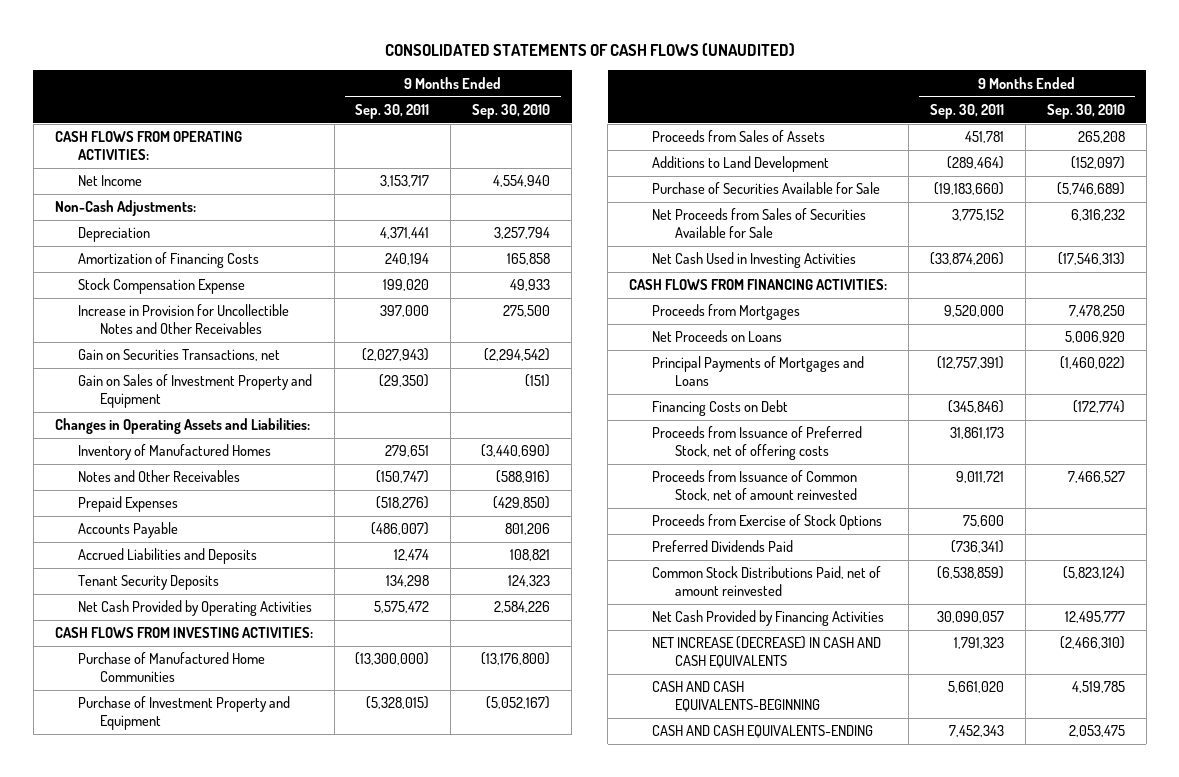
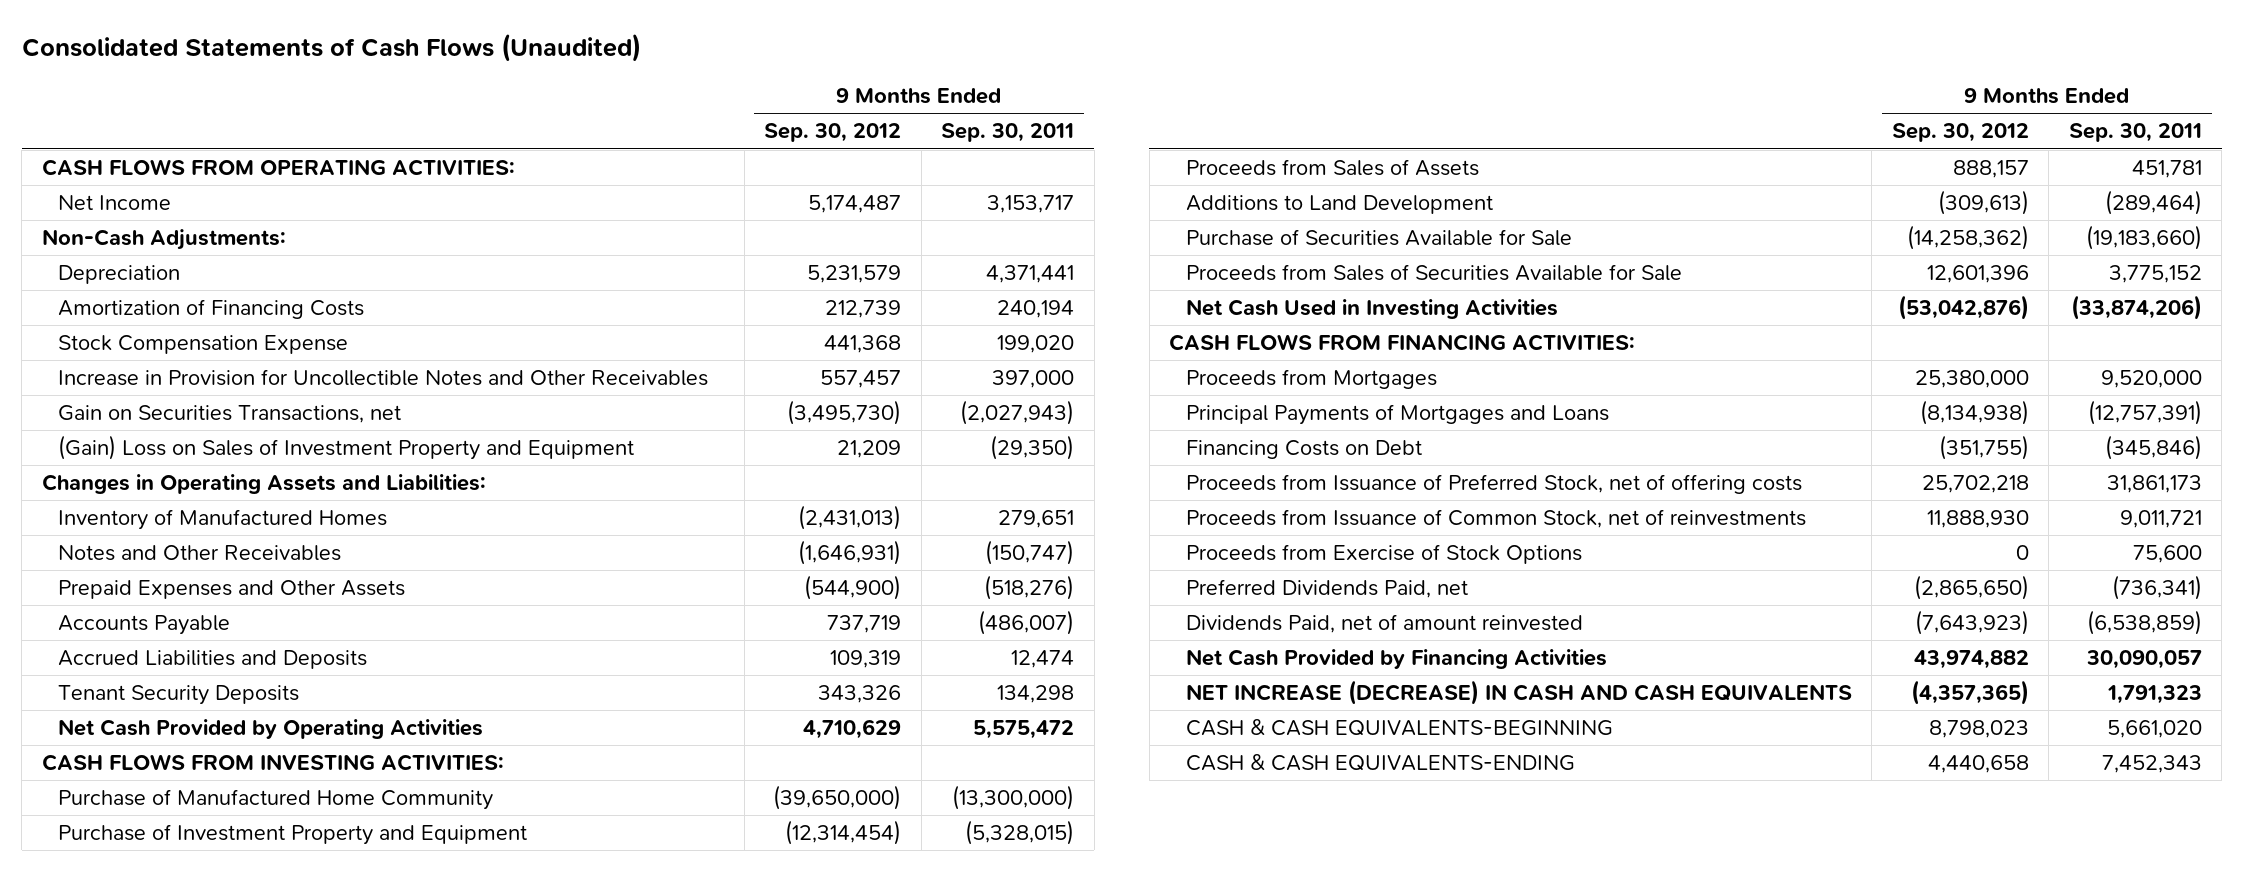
- CONSOLIDATED STATEMENTS OF CASH FLOWS (UNAUDITED)
+ Consolidated Statements of Cash Flows (Unaudited)
- | 9 Months Ended Sep. 30, 2011 | 9 Months Ended Sep. 30, 2010
+ | 9 Months Ended Sep. 30, 2012 | 9 Months Ended Sep. 30, 2011
- Gain on Sales of Investment Property and Equipment | (29,350) | (151)
+ (Gain) Loss on Sales of Investment Property and Equipment | 21,209 | (29,350)
- Prepaid Expenses | (518,276) | (429,850)
+ Prepaid Expenses and Other Assets | (544,900) | (518,276)
- Purchase of Manufactured Home Communities | (13,300,000) | (13,176,800)
+ Purchase of Manufactured Home Community | (39,650,000) | (13,300,000)
- Net Proceeds from Sales of Securities Available for Sale | 3,775,152 | 6,316,232
+ Proceeds from Sales of Securities Available for Sale | 12,601,396 | 3,775,152
- Net Proceeds on Loans | | 5,006,920
- Proceeds from Issuance of Common Stock, net of amount reinvested | 9,011,721 | 7,466,527
+ Proceeds from Issuance of Common Stock, net of reinvestments | 11,888,930 | 9,011,721
- Preferred Dividends Paid | (736,341) |
- Common Stock Distributions Paid, net of amount reinvested | (6,538,859) | (5,823,124)
+ Preferred Dividends Paid, net | (2,865,650) | (736,341)
+ Dividends Paid, net of amount reinvested | (7,643,923) | (6,538,859)
- CASH AND CASH EQUIVALENTS-BEGINNING | 5,661,020 | 4,519,785
- CASH AND CASH EQUIVALENTS-ENDING | 7,452,343 | 2,053,475
+ CASH & CASH EQUIVALENTS-BEGINNING | 8,798,023 | 5,661,020
+ CASH & CASH EQUIVALENTS-ENDING | 4,440,658 | 7,452,343

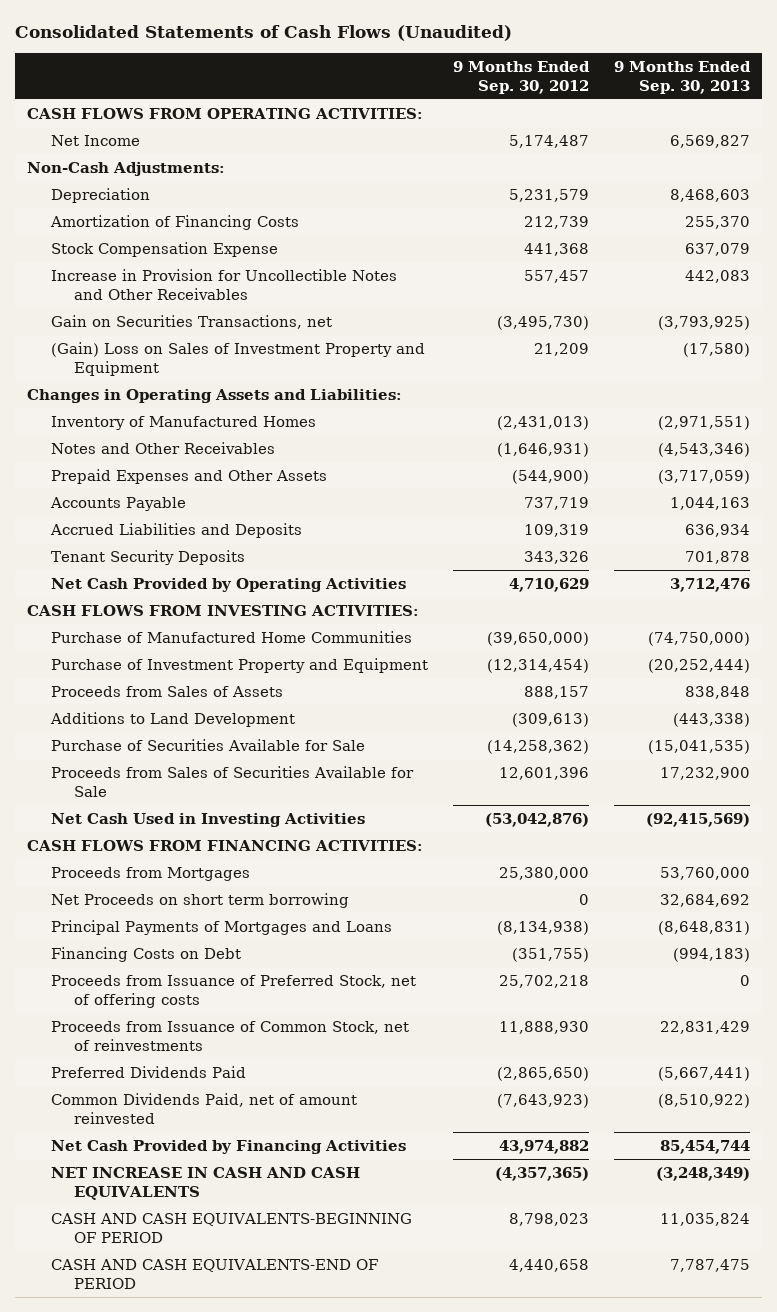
- | 9 Months Ended Sep. 30, 2012 | 9 Months Ended Sep. 30, 2011
+ | 9 Months Ended Sep. 30, 2012 | 9 Months Ended Sep. 30, 2013
- Purchase of Manufactured Home Community | (39,650,000) | (13,300,000)
+ Purchase of Manufactured Home Communities | (39,650,000) | (74,750,000)
+ Net Proceeds on short term borrowing | 0 | 32,684,692
- Proceeds from Exercise of Stock Options | 0 | 75,600
- Preferred Dividends Paid, net | (2,865,650) | (736,341)
- Dividends Paid, net of amount reinvested | (7,643,923) | (6,538,859)
+ Preferred Dividends Paid | (2,865,650) | (5,667,441)
+ Common Dividends Paid, net of amount reinvested | (7,643,923) | (8,510,922)
- NET INCREASE (DECREASE) IN CASH AND CASH EQUIVALENTS | (4,357,365) | 1,791,323
- CASH & CASH EQUIVALENTS-BEGINNING | 8,798,023 | 5,661,020
- CASH & CASH EQUIVALENTS-ENDING | 4,440,658 | 7,452,343
+ NET INCREASE IN CASH AND CASH EQUIVALENTS | (4,357,365) | (3,248,349)
+ CASH AND CASH EQUIVALENTS-BEGINNING OF PERIOD | 8,798,023 | 11,035,824
+ CASH AND CASH EQUIVALENTS-END OF PERIOD | 4,440,658 | 7,787,475

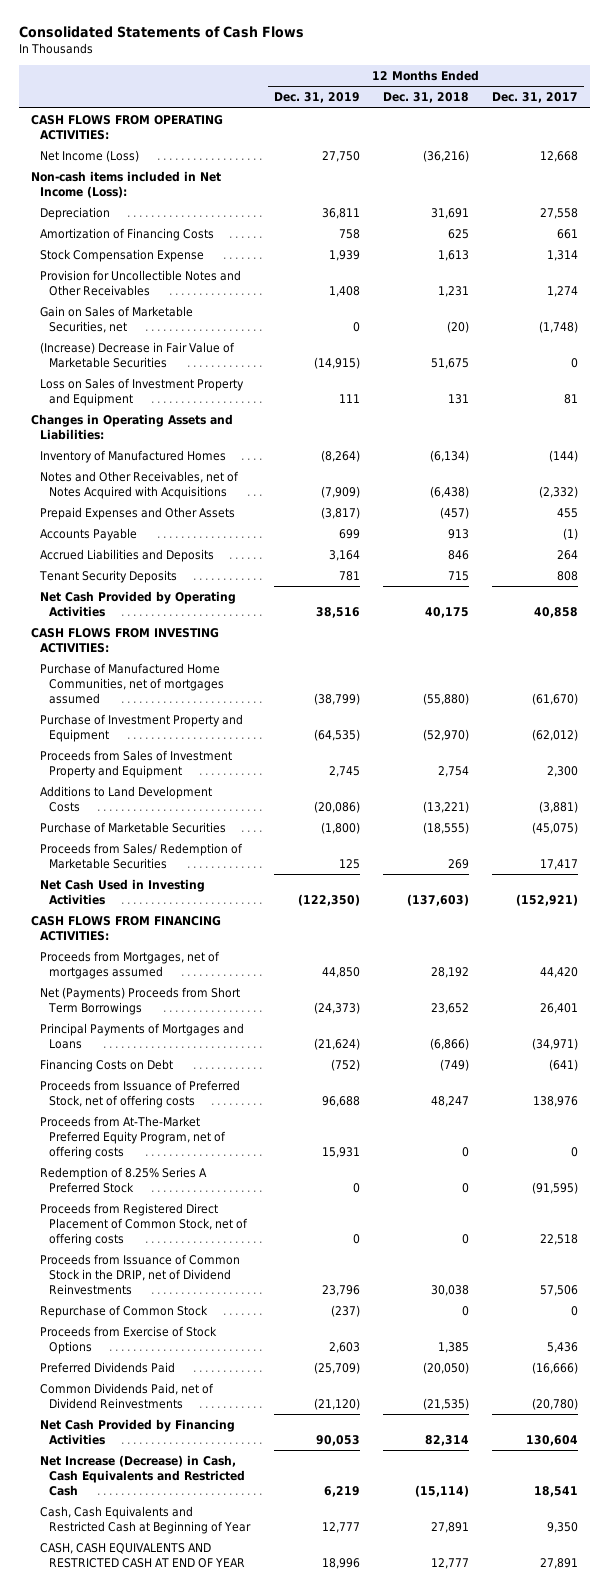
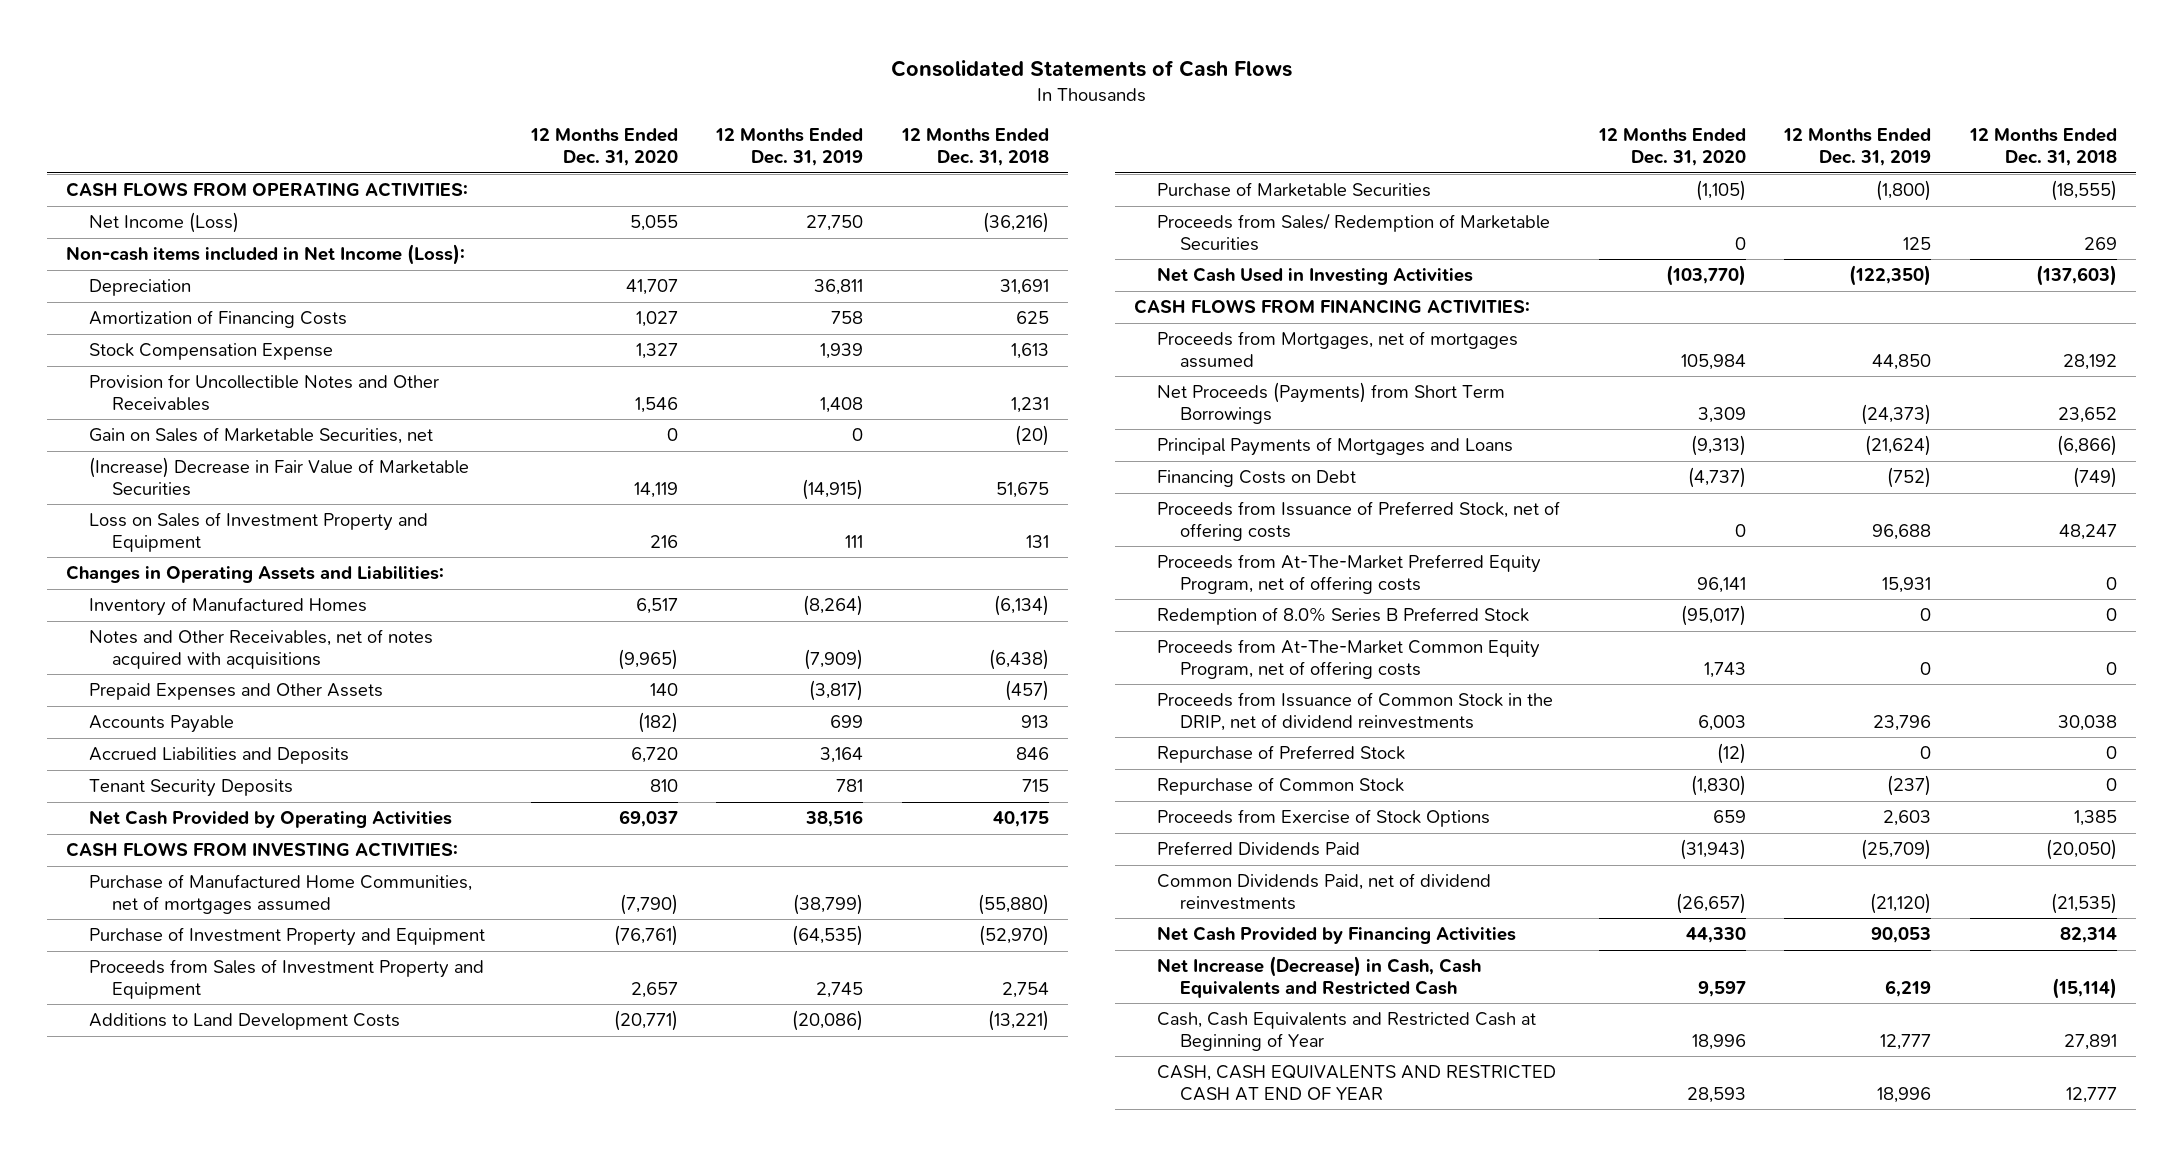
- | 12 Months Ended Dec. 31, 2019 | 12 Months Ended Dec. 31, 2018 | 12 Months Ended Dec. 31, 2017
+ | 12 Months Ended Dec. 31, 2020 | 12 Months Ended Dec. 31, 2019 | 12 Months Ended Dec. 31, 2018
- Notes and Other Receivables, net of Notes Acquired with Acquisitions | (7,909) | (6,438) | (2,332)
+ Notes and Other Receivables, net of notes acquired with acquisitions | (9,965) | (7,909) | (6,438)
- Net (Payments) Proceeds from Short Term Borrowings | (24,373) | 23,652 | 26,401
+ Net Proceeds (Payments) from Short Term Borrowings | 3,309 | (24,373) | 23,652
- Redemption of 8.25% Series A Preferred Stock | 0 | 0 | (91,595)
- Proceeds from Registered Direct Placement of Common Stock, net of offering costs | 0 | 0 | 22,518
- Proceeds from Issuance of Common Stock in the DRIP, net of Dividend Reinvestments | 23,796 | 30,038 | 57,506
+ Redemption of 8.0% Series B Preferred Stock | (95,017) | 0 | 0
+ Proceeds from At-The-Market Common Equity Program, net of offering costs | 1,743 | 0 | 0
+ Proceeds from Issuance of Common Stock in the DRIP, net of dividend reinvestments | 6,003 | 23,796 | 30,038
+ Repurchase of Preferred Stock | (12) | 0 | 0
- Common Dividends Paid, net of Dividend Reinvestments | (21,120) | (21,535) | (20,780)
+ Common Dividends Paid, net of dividend reinvestments | (26,657) | (21,120) | (21,535)

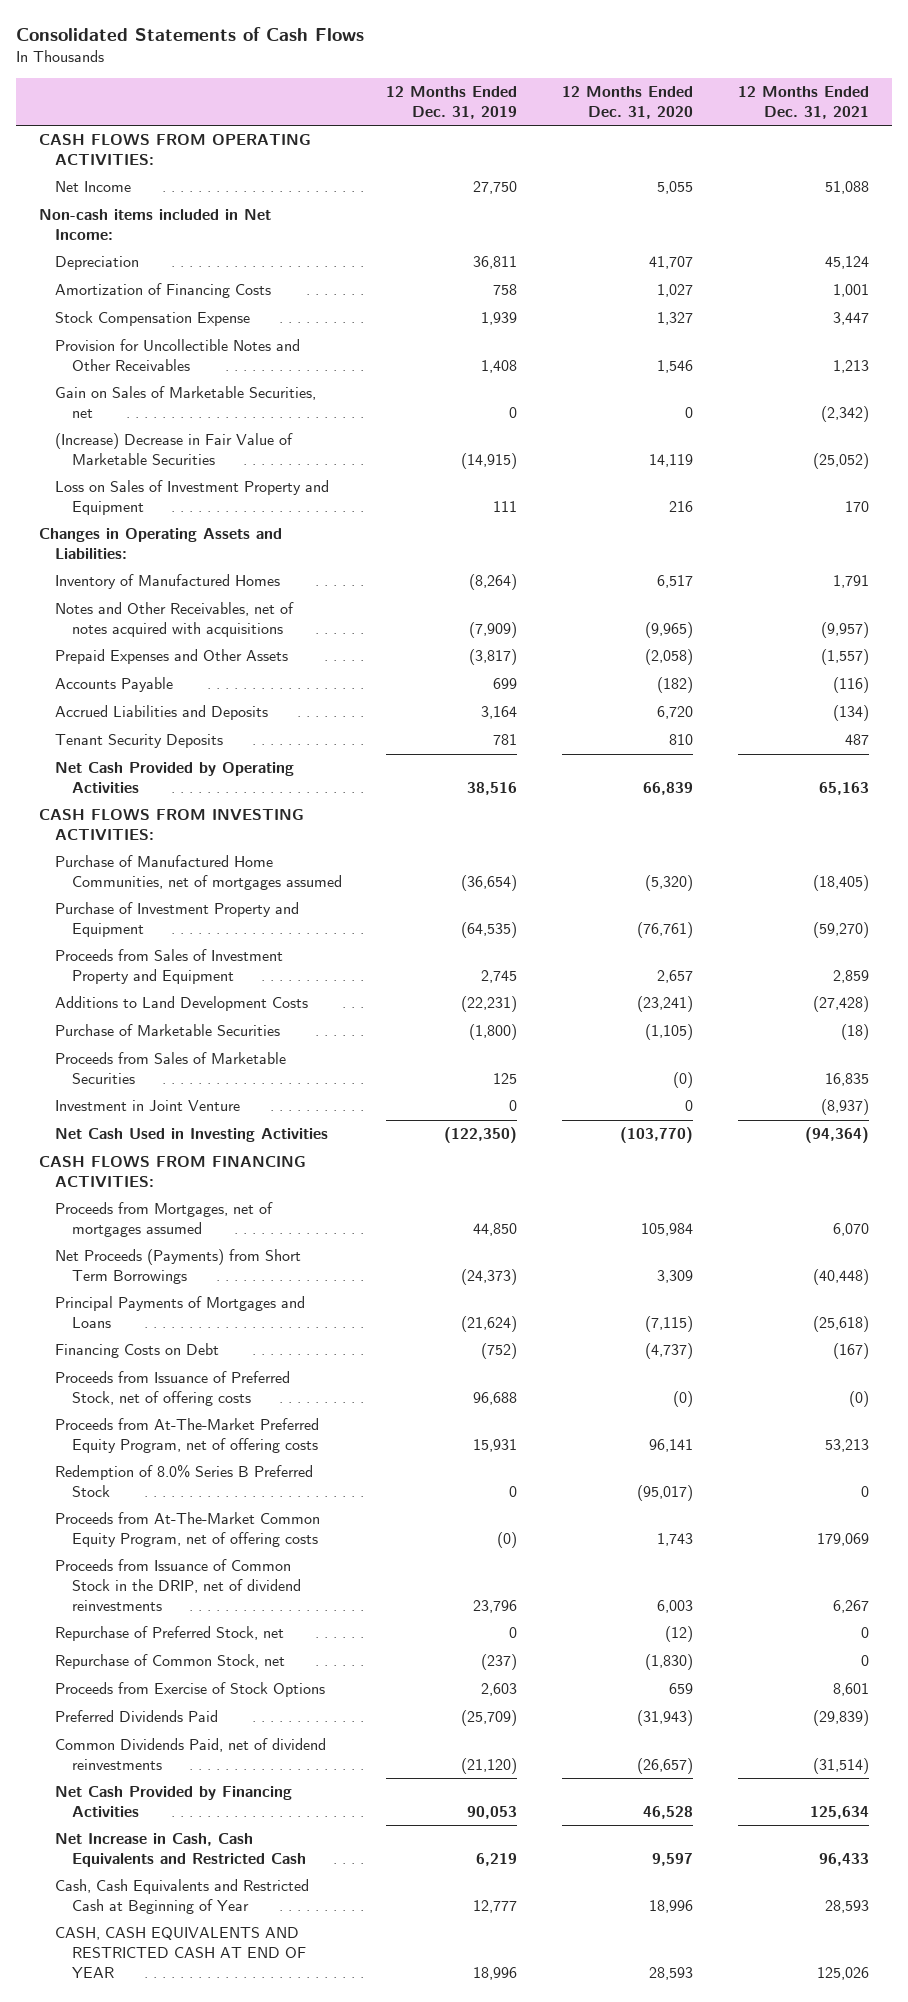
- | 12 Months Ended Dec. 31, 2020 | 12 Months Ended Dec. 31, 2019 | 12 Months Ended Dec. 31, 2018
+ | 12 Months Ended Dec. 31, 2019 | 12 Months Ended Dec. 31, 2020 | 12 Months Ended Dec. 31, 2021
- Net Income (Loss) | 5,055 | 27,750 | (36,216)
- Non-cash items included in Net Income (Loss):
+ Net Income | 27,750 | 5,055 | 51,088
+ Non-cash items included in Net Income:
- Prepaid Expenses and Other Assets | 140 | (3,817) | (457)
+ Prepaid Expenses and Other Assets | (3,817) | (2,058) | (1,557)
- Net Cash Provided by Operating Activities | 69,037 | 38,516 | 40,175
+ Net Cash Provided by Operating Activities | 38,516 | 66,839 | 65,163
- Purchase of Manufactured Home Communities, net of mortgages assumed | (7,790) | (38,799) | (55,880)
+ Purchase of Manufactured Home Communities, net of mortgages assumed | (36,654) | (5,320) | (18,405)
- Additions to Land Development Costs | (20,771) | (20,086) | (13,221)
+ Additions to Land Development Costs | (22,231) | (23,241) | (27,428)
- Proceeds from Sales/ Redemption of Marketable Securities | 0 | 125 | 269
+ Proceeds from Sales of Marketable Securities | 125 | (0) | 16,835
+ Investment in Joint Venture | 0 | 0 | (8,937)
- Principal Payments of Mortgages and Loans | (9,313) | (21,624) | (6,866)
+ Principal Payments of Mortgages and Loans | (21,624) | (7,115) | (25,618)
- Proceeds from Issuance of Preferred Stock, net of offering costs | 0 | 96,688 | 48,247
+ Proceeds from Issuance of Preferred Stock, net of offering costs | 96,688 | (0) | (0)
- Proceeds from At-The-Market Common Equity Program, net of offering costs | 1,743 | 0 | 0
+ Proceeds from At-The-Market Common Equity Program, net of offering costs | (0) | 1,743 | 179,069
- Repurchase of Preferred Stock | (12) | 0 | 0
- Repurchase of Common Stock | (1,830) | (237) | 0
+ Repurchase of Preferred Stock, net | 0 | (12) | 0
+ Repurchase of Common Stock, net | (237) | (1,830) | 0
- Net Cash Provided by Financing Activities | 44,330 | 90,053 | 82,314
- Net Increase (Decrease) in Cash, Cash Equivalents and Restricted Cash | 9,597 | 6,219 | (15,114)
+ Net Cash Provided by Financing Activities | 90,053 | 46,528 | 125,634
+ Net Increase in Cash, Cash Equivalents and Restricted Cash | 6,219 | 9,597 | 96,433

